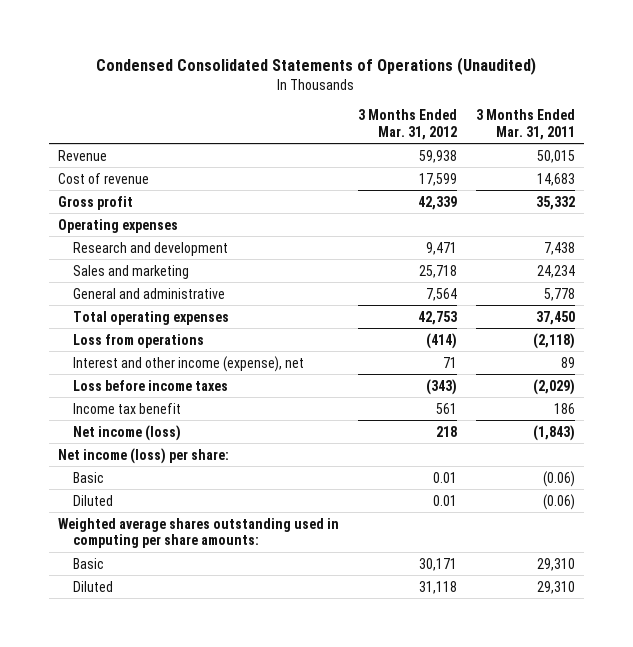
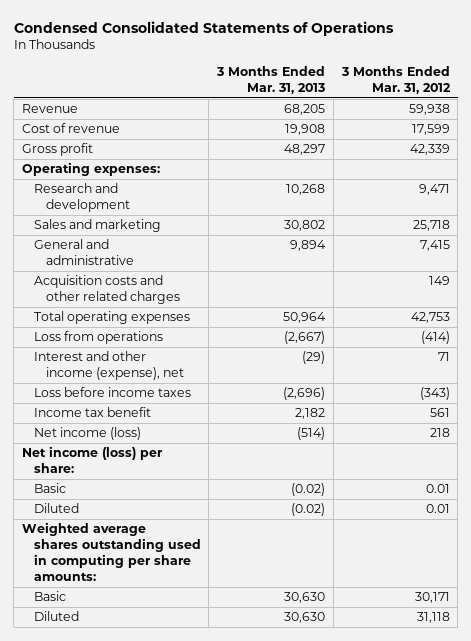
- Condensed Consolidated Statements of Operations (Unaudited)
+ Condensed Consolidated Statements of Operations
- | 3 Months Ended Mar. 31, 2012 | 3 Months Ended Mar. 31, 2011
+ | 3 Months Ended Mar. 31, 2013 | 3 Months Ended Mar. 31, 2012
- Operating expenses
+ Operating expenses:
- General and administrative | 7,564 | 5,778
+ General and administrative | 9,894 | 7,415
+ Acquisition costs and other related charges | | 149

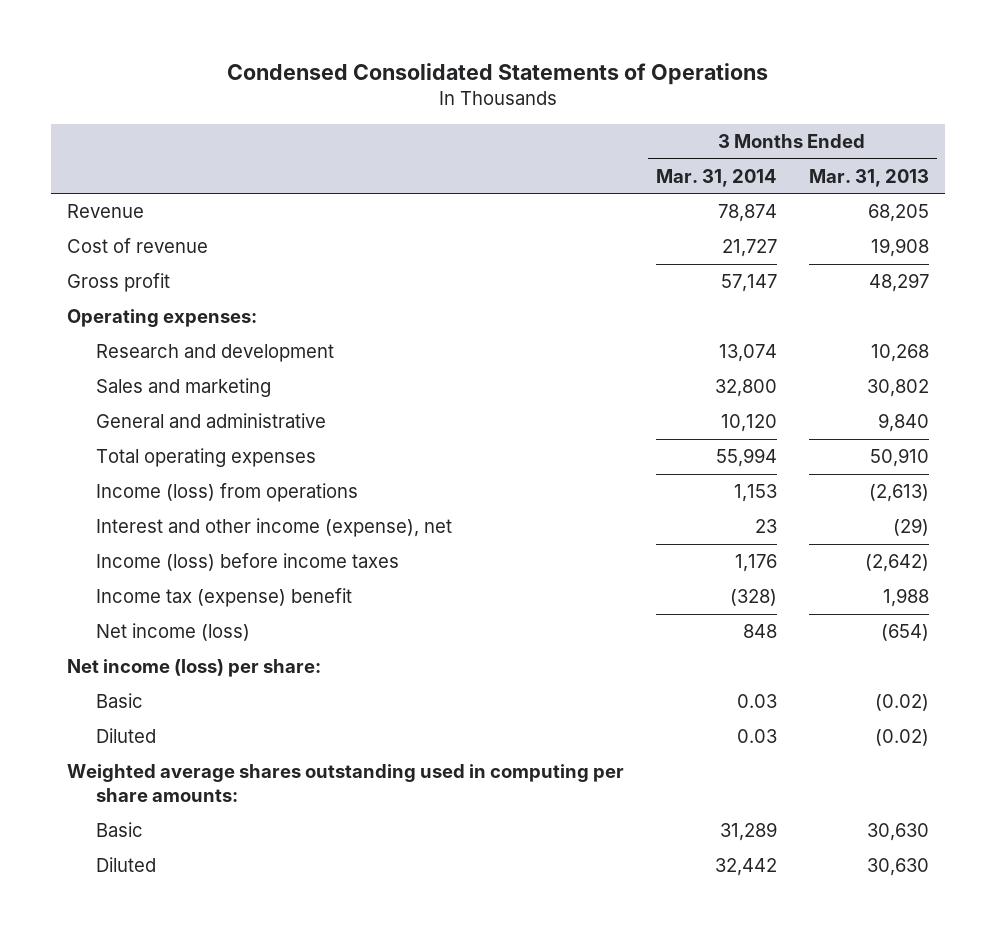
- | 3 Months Ended Mar. 31, 2013 | 3 Months Ended Mar. 31, 2012
+ | 3 Months Ended Mar. 31, 2014 | 3 Months Ended Mar. 31, 2013
- General and administrative | 9,894 | 7,415
- Acquisition costs and other related charges | | 149
- Total operating expenses | 50,964 | 42,753
- Loss from operations | (2,667) | (414)
+ General and administrative | 10,120 | 9,840
+ Total operating expenses | 55,994 | 50,910
+ Income (loss) from operations | 1,153 | (2,613)
- Loss before income taxes | (2,696) | (343)
- Income tax benefit | 2,182 | 561
- Net income (loss) | (514) | 218
+ Income (loss) before income taxes | 1,176 | (2,642)
+ Income tax (expense) benefit | (328) | 1,988
+ Net income (loss) | 848 | (654)

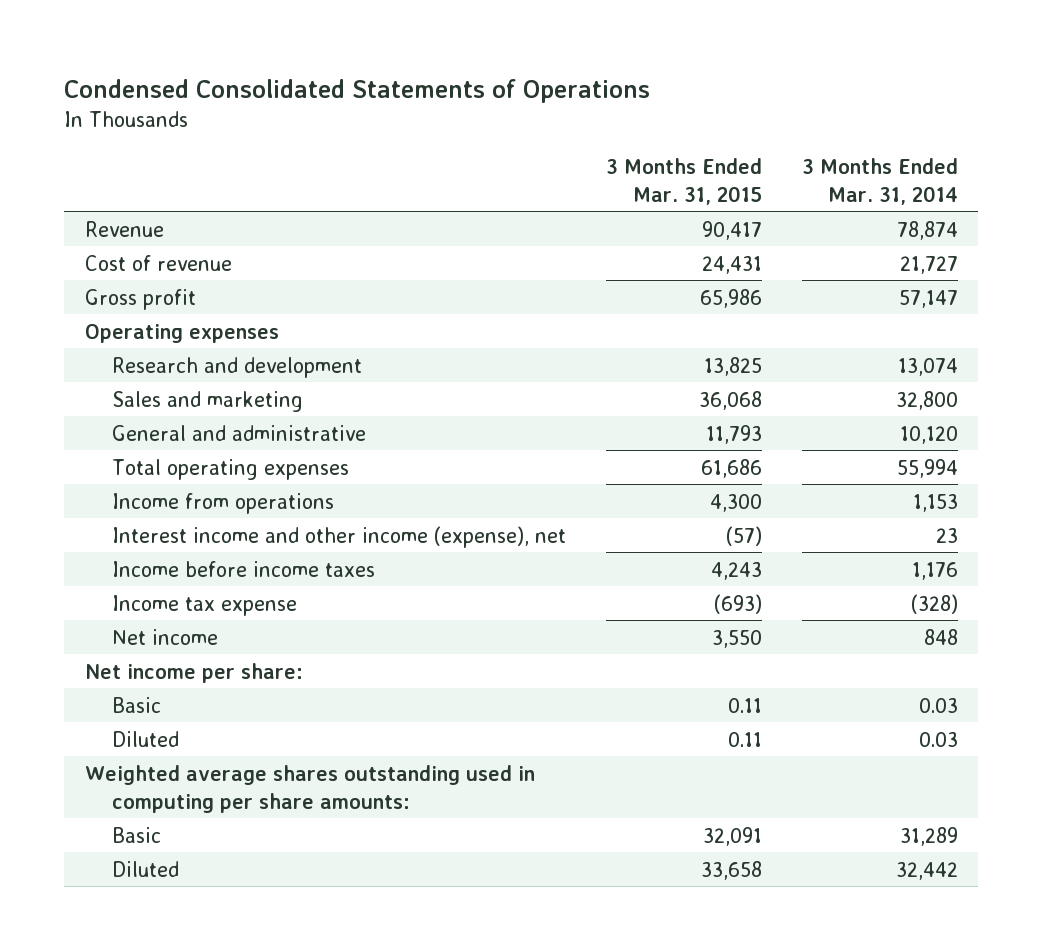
- | 3 Months Ended Mar. 31, 2014 | 3 Months Ended Mar. 31, 2013
+ | 3 Months Ended Mar. 31, 2015 | 3 Months Ended Mar. 31, 2014
- Operating expenses:
+ Operating expenses
- Income (loss) from operations | 1,153 | (2,613)
- Interest and other income (expense), net | 23 | (29)
- Income (loss) before income taxes | 1,176 | (2,642)
- Income tax (expense) benefit | (328) | 1,988
- Net income (loss) | 848 | (654)
- Net income (loss) per share:
+ Income from operations | 4,300 | 1,153
+ Interest income and other income (expense), net | (57) | 23
+ Income before income taxes | 4,243 | 1,176
+ Income tax expense | (693) | (328)
+ Net income | 3,550 | 848
+ Net income per share:

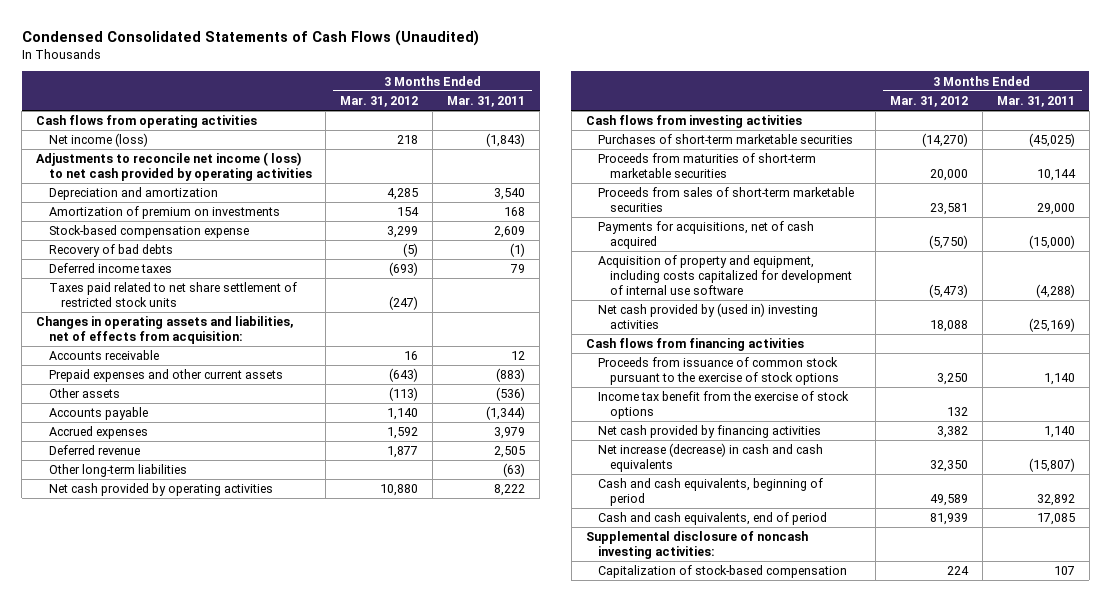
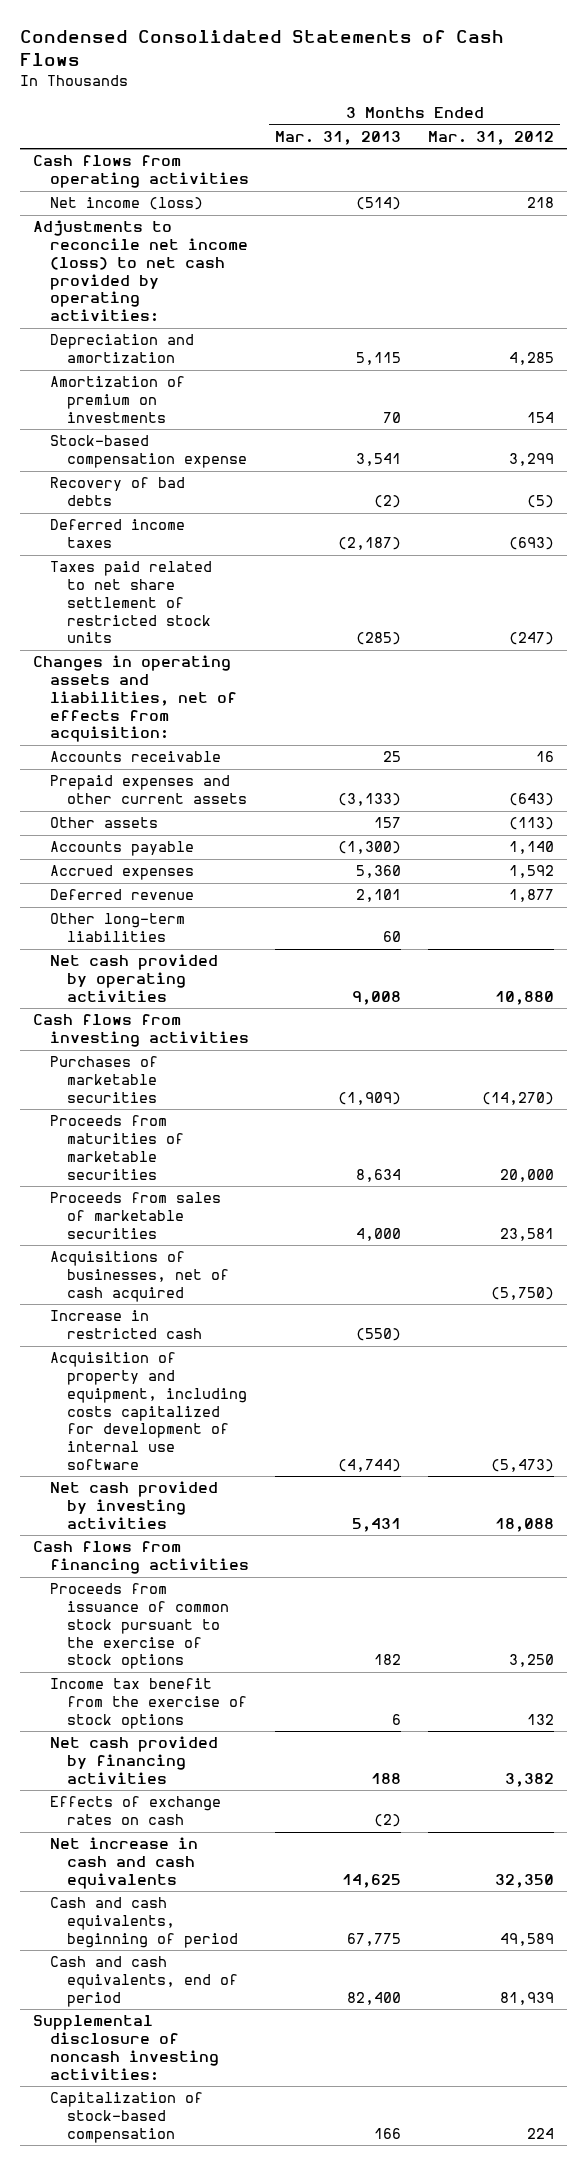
- Condensed Consolidated Statements of Cash Flows (Unaudited)
+ Condensed Consolidated Statements of Cash Flows
- | 3 Months Ended Mar. 31, 2012 | 3 Months Ended Mar. 31, 2011
+ | 3 Months Ended Mar. 31, 2013 | 3 Months Ended Mar. 31, 2012
- Adjustments to reconcile net income ( loss) to net cash provided by operating activities
+ Adjustments to reconcile net income (loss) to net cash provided by operating activities:
- Purchases of short-term marketable securities | (14,270) | (45,025)
- Proceeds from maturities of short-term marketable securities | 20,000 | 10,144
- Proceeds from sales of short-term marketable securities | 23,581 | 29,000
- Payments for acquisitions, net of cash acquired | (5,750) | (15,000)
+ Purchases of marketable securities | (1,909) | (14,270)
+ Proceeds from maturities of marketable securities | 8,634 | 20,000
+ Proceeds from sales of marketable securities | 4,000 | 23,581
+ Acquisitions of businesses, net of cash acquired | | (5,750)
+ Increase in restricted cash | (550) |
- Net cash provided by (used in) investing activities | 18,088 | (25,169)
+ Net cash provided by investing activities | 5,431 | 18,088
- Net increase (decrease) in cash and cash equivalents | 32,350 | (15,807)
+ Effects of exchange rates on cash | (2) |
+ Net increase in cash and cash equivalents | 14,625 | 32,350

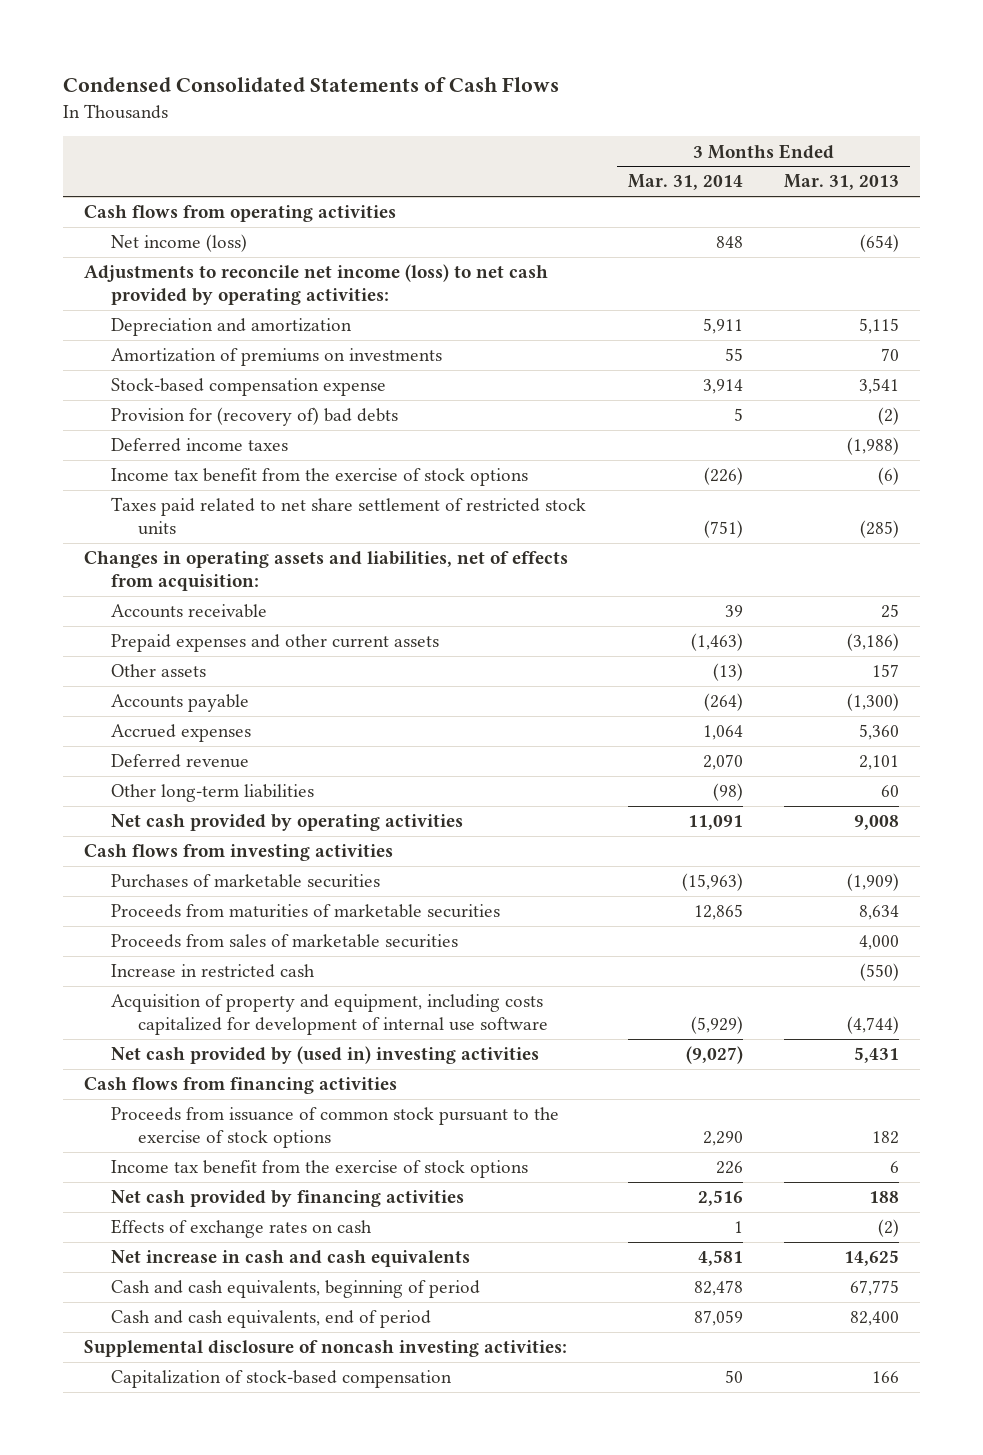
- | 3 Months Ended Mar. 31, 2013 | 3 Months Ended Mar. 31, 2012
+ | 3 Months Ended Mar. 31, 2014 | 3 Months Ended Mar. 31, 2013
- Net income (loss) | (514) | 218
+ Net income (loss) | 848 | (654)
- Amortization of premium on investments | 70 | 154
+ Amortization of premiums on investments | 55 | 70
- Recovery of bad debts | (2) | (5)
- Deferred income taxes | (2,187) | (693)
+ Provision for (recovery of) bad debts | 5 | (2)
+ Deferred income taxes | | (1,988)
+ Income tax benefit from the exercise of stock options | (226) | (6)
- Prepaid expenses and other current assets | (3,133) | (643)
+ Prepaid expenses and other current assets | (1,463) | (3,186)
- Acquisitions of businesses, net of cash acquired | | (5,750)
- Net cash provided by investing activities | 5,431 | 18,088
+ Net cash provided by (used in) investing activities | (9,027) | 5,431

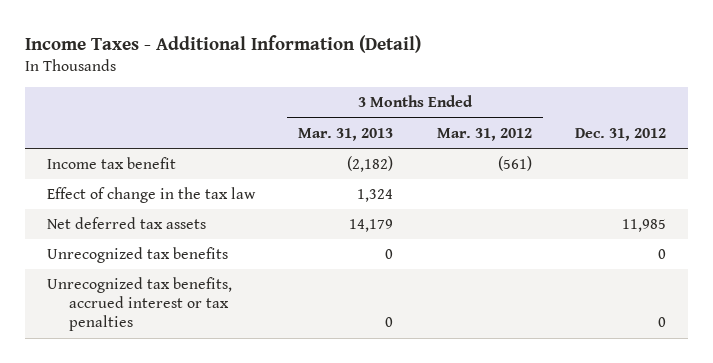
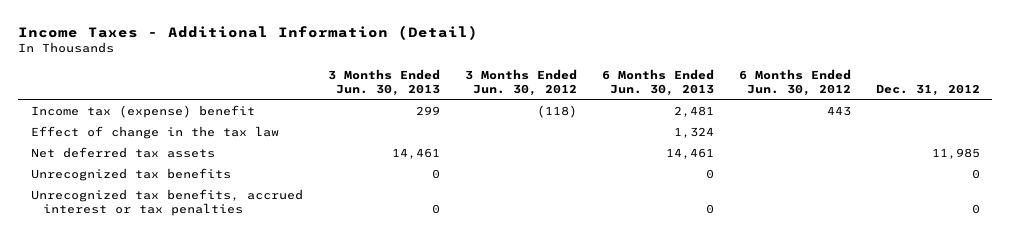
- | 3 Months Ended Mar. 31, 2013 | 3 Months Ended Mar. 31, 2012 | Dec. 31, 2012
+ | 3 Months Ended Jun. 30, 2013 | 3 Months Ended Jun. 30, 2012 | 6 Months Ended Jun. 30, 2013 | 6 Months Ended Jun. 30, 2012 | Dec. 31, 2012
- Income tax benefit | (2,182) | (561) |
+ Income tax (expense) benefit | 299 | (118) | 2,481 | 443 |

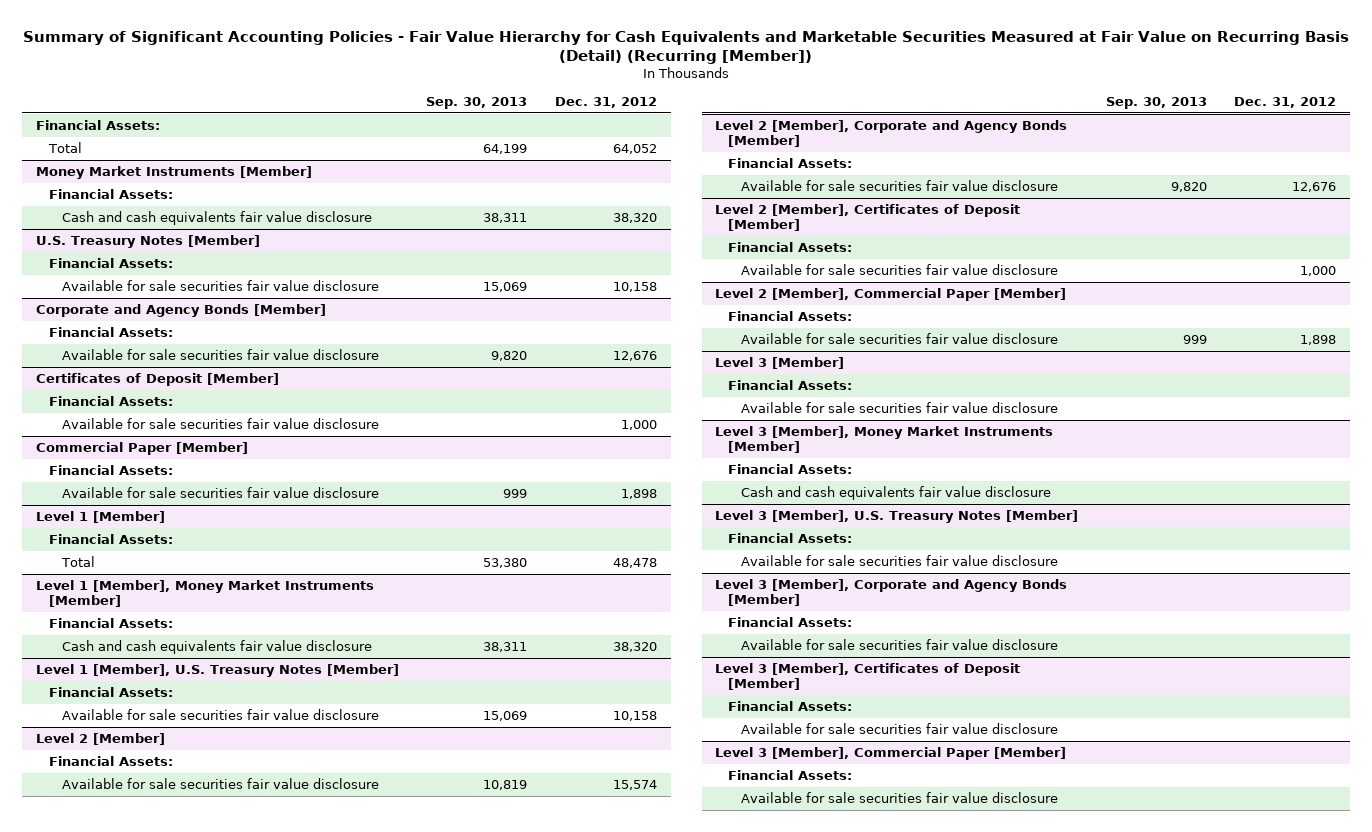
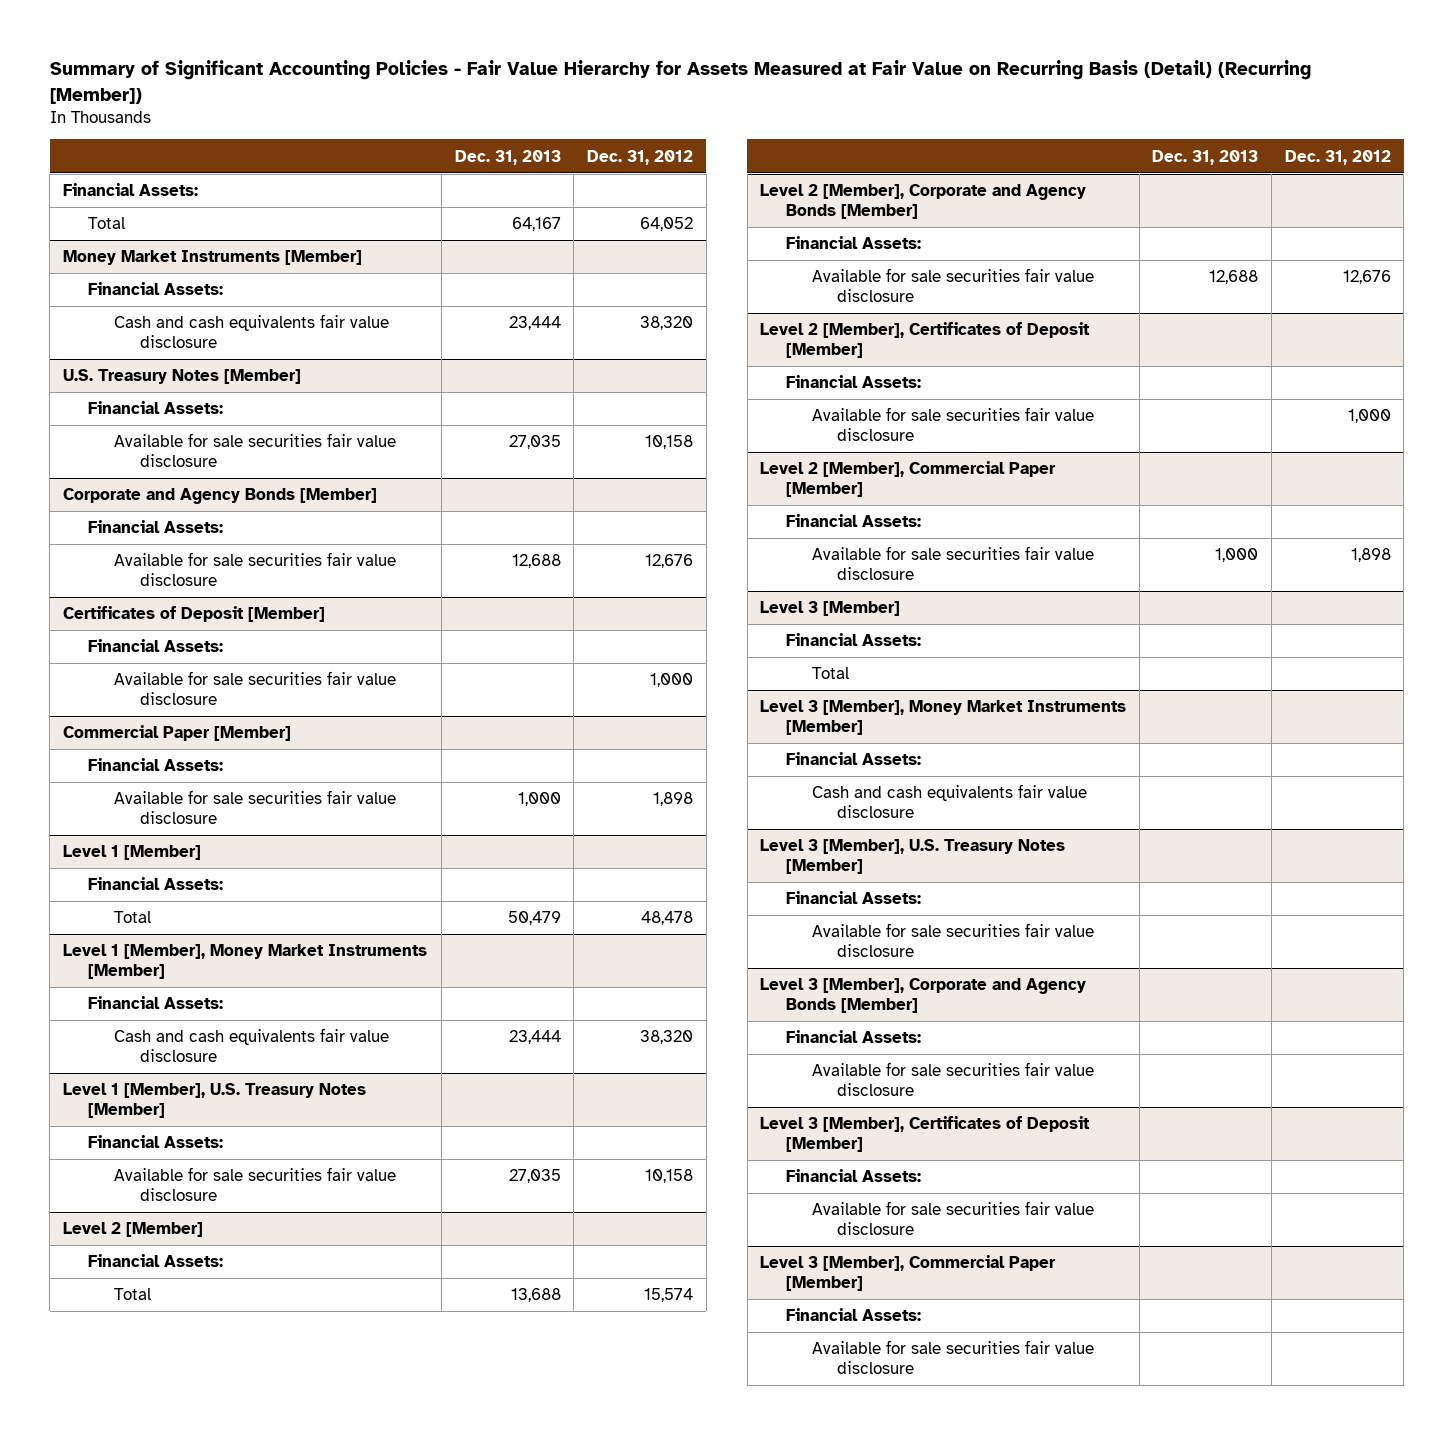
- Summary of Significant Accounting Policies - Fair Value Hierarchy for Cash Equivalents and Marketable Securities Measured at Fair Value on Recurring Basis (Detail) (Recurring [Member])
+ Summary of Significant Accounting Policies - Fair Value Hierarchy for Assets Measured at Fair Value on Recurring Basis (Detail) (Recurring [Member])
- | Sep. 30, 2013 | Dec. 31, 2012
+ | Dec. 31, 2013 | Dec. 31, 2012
@ Level 2 [Member]
- Available for sale securities fair value disclosure | 10,819 | 15,574
+ Total | 13,688 | 15,574
@ Level 3 [Member]
- Available for sale securities fair value disclosure
+ Total

